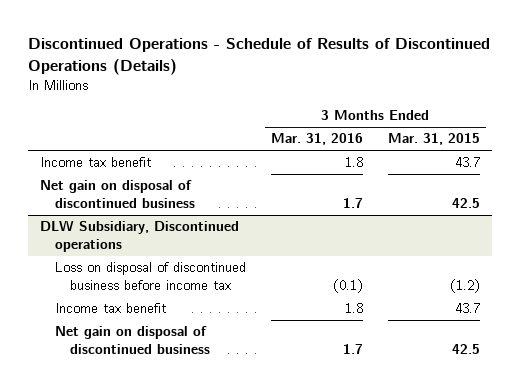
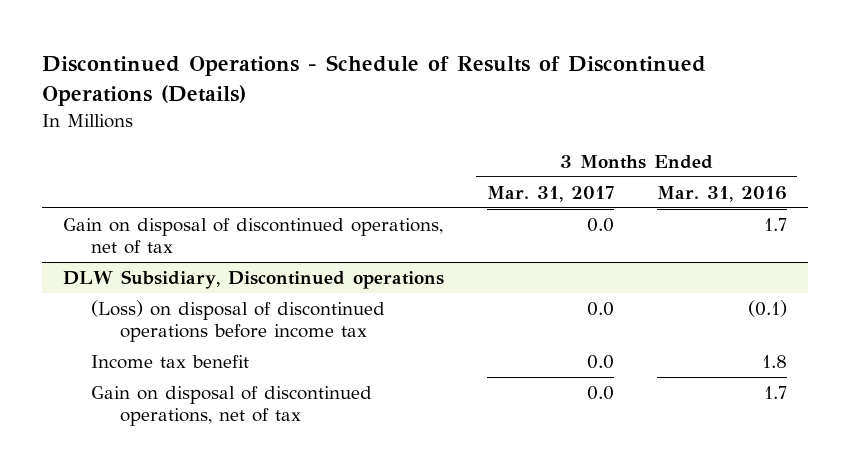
- | 3 Months Ended Mar. 31, 2016 | 3 Months Ended Mar. 31, 2015
+ | 3 Months Ended Mar. 31, 2017 | 3 Months Ended Mar. 31, 2016
- Income tax benefit | 1.8 | 43.7
- Net gain on disposal of discontinued business | 1.7 | 42.5
+ Gain on disposal of discontinued operations, net of tax | 0.0 | 1.7
@ DLW Subsidiary, Discontinued operations
- Loss on disposal of discontinued business before income tax | (0.1) | (1.2)
+ (Loss) on disposal of discontinued operations before income tax | 0.0 | (0.1)
- Net gain on disposal of discontinued business | 1.7 | 42.5
+ Gain on disposal of discontinued operations, net of tax | 0.0 | 1.7

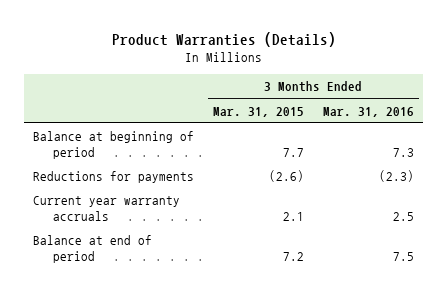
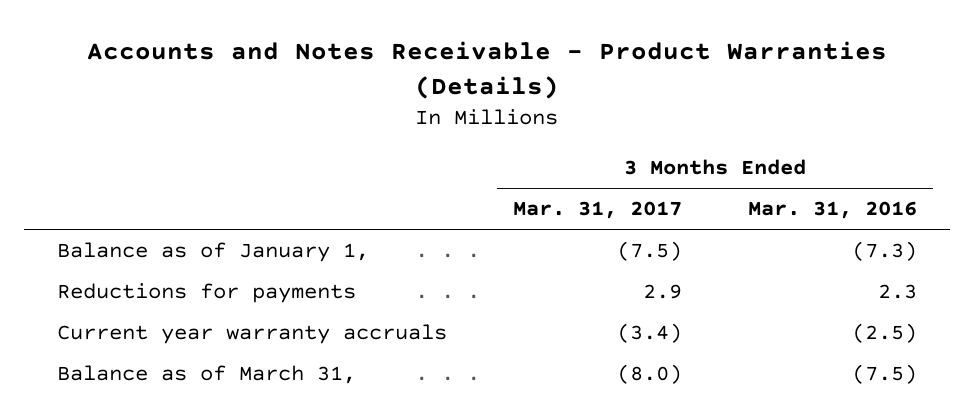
- Product Warranties (Details)
+ Accounts and Notes Receivable - Product Warranties (Details)
- | 3 Months Ended Mar. 31, 2015 | 3 Months Ended Mar. 31, 2016
+ | 3 Months Ended Mar. 31, 2017 | 3 Months Ended Mar. 31, 2016
- Balance at beginning of period | 7.7 | 7.3
- Reductions for payments | (2.6) | (2.3)
- Current year warranty accruals | 2.1 | 2.5
- Balance at end of period | 7.2 | 7.5
+ Balance as of January 1, | (7.5) | (7.3)
+ Reductions for payments | 2.9 | 2.3
+ Current year warranty accruals | (3.4) | (2.5)
+ Balance as of March 31, | (8.0) | (7.5)

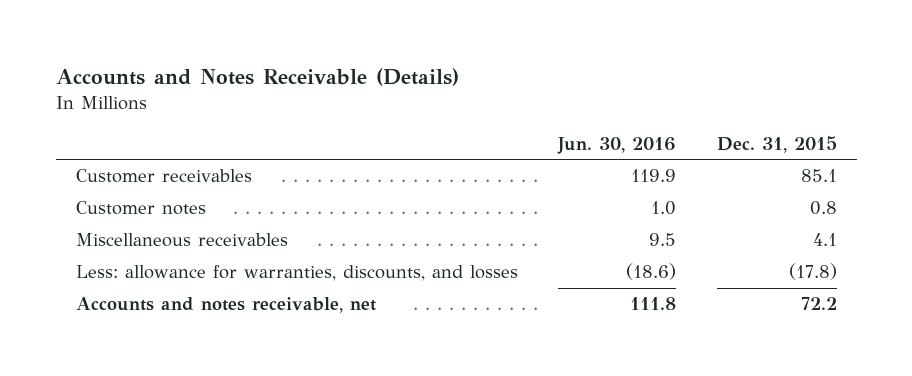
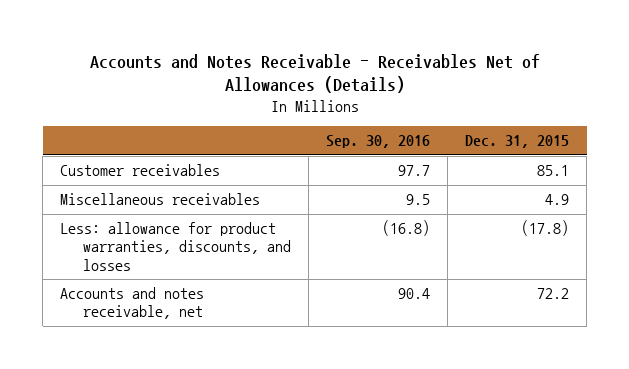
- Accounts and Notes Receivable (Details)
+ Accounts and Notes Receivable - Receivables Net of Allowances (Details)
- | Jun. 30, 2016 | Dec. 31, 2015
+ | Sep. 30, 2016 | Dec. 31, 2015
- Customer notes | 1.0 | 0.8
- Miscellaneous receivables | 9.5 | 4.1
- Less: allowance for warranties, discounts, and losses | (18.6) | (17.8)
+ Miscellaneous receivables | 9.5 | 4.9
+ Less: allowance for product warranties, discounts, and losses | (16.8) | (17.8)

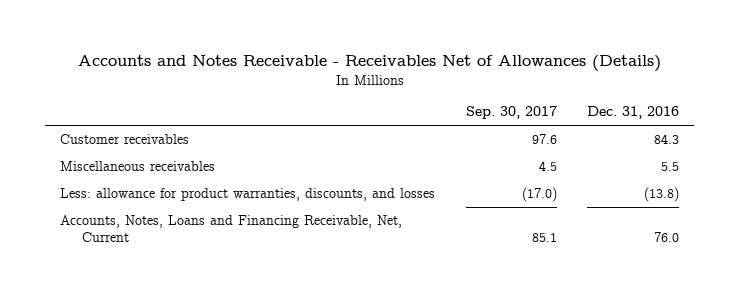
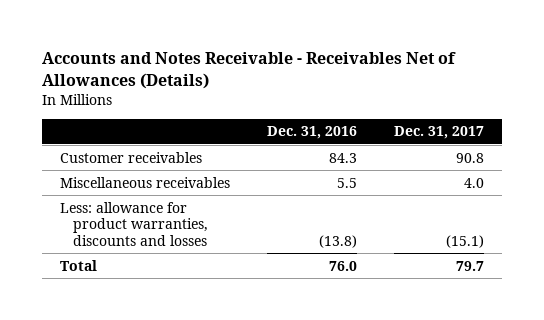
- | Sep. 30, 2017 | Dec. 31, 2016
+ | Dec. 31, 2016 | Dec. 31, 2017
- Less: allowance for product warranties, discounts, and losses | (17.0) | (13.8)
- Accounts, Notes, Loans and Financing Receivable, Net, Current | 85.1 | 76.0
+ Less: allowance for product warranties, discounts and losses | (13.8) | (15.1)
+ Total | 76.0 | 79.7

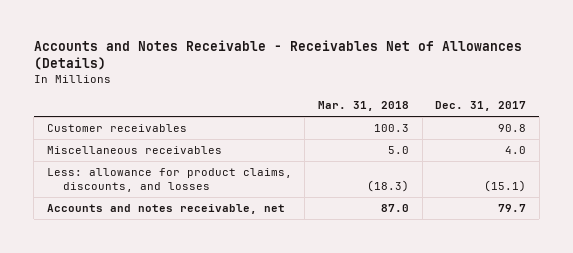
- | Dec. 31, 2016 | Dec. 31, 2017
+ | Mar. 31, 2018 | Dec. 31, 2017
- Less: allowance for product warranties, discounts and losses | (13.8) | (15.1)
- Total | 76.0 | 79.7
+ Less: allowance for product claims, discounts, and losses | (18.3) | (15.1)
+ Accounts and notes receivable, net | 87.0 | 79.7

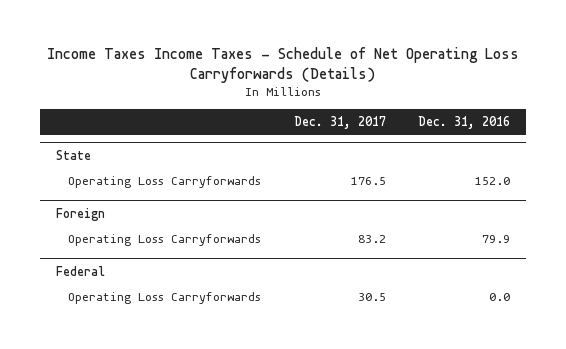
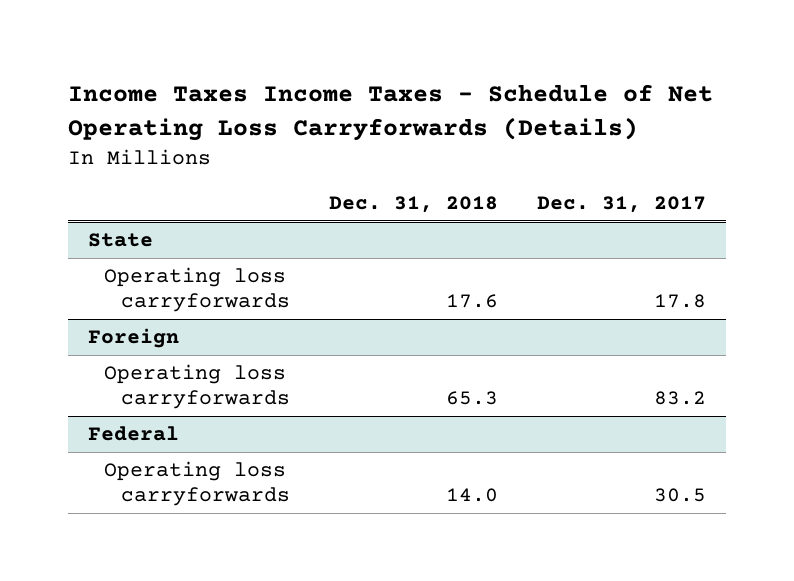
- | Dec. 31, 2017 | Dec. 31, 2016
+ | Dec. 31, 2018 | Dec. 31, 2017
@ State
- Operating Loss Carryforwards | 176.5 | 152.0
+ Operating loss carryforwards | 17.6 | 17.8
@ Foreign
- Operating Loss Carryforwards | 83.2 | 79.9
+ Operating loss carryforwards | 65.3 | 83.2
@ Federal
- Operating Loss Carryforwards | 30.5 | 0.0
+ Operating loss carryforwards | 14.0 | 30.5

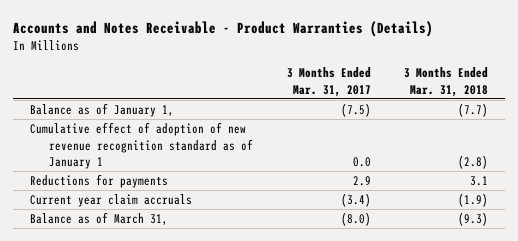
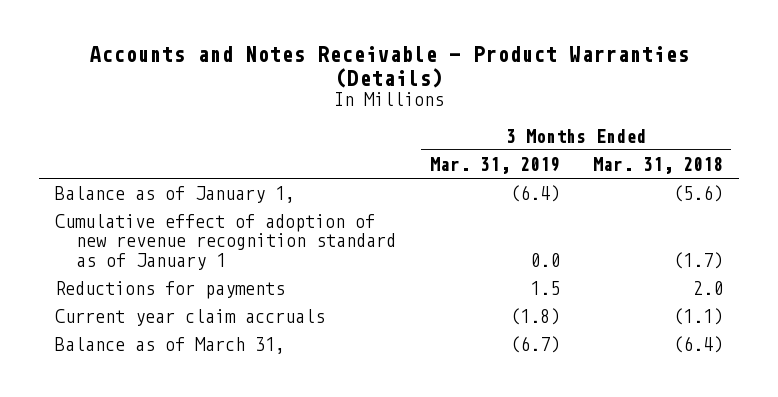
- | 3 Months Ended Mar. 31, 2017 | 3 Months Ended Mar. 31, 2018
+ | 3 Months Ended Mar. 31, 2019 | 3 Months Ended Mar. 31, 2018
- Balance as of January 1, | (7.5) | (7.7)
- Cumulative effect of adoption of new revenue recognition standard as of January 1 | 0.0 | (2.8)
- Reductions for payments | 2.9 | 3.1
- Current year claim accruals | (3.4) | (1.9)
- Balance as of March 31, | (8.0) | (9.3)
+ Balance as of January 1, | (6.4) | (5.6)
+ Cumulative effect of adoption of new revenue recognition standard as of January 1 | 0.0 | (1.7)
+ Reductions for payments | 1.5 | 2.0
+ Current year claim accruals | (1.8) | (1.1)
+ Balance as of March 31, | (6.7) | (6.4)

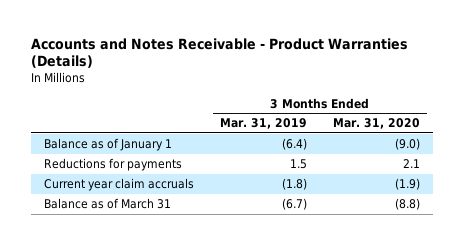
- | 3 Months Ended Mar. 31, 2019 | 3 Months Ended Mar. 31, 2018
+ | 3 Months Ended Mar. 31, 2019 | 3 Months Ended Mar. 31, 2020
- Balance as of January 1, | (6.4) | (5.6)
- Cumulative effect of adoption of new revenue recognition standard as of January 1 | 0.0 | (1.7)
+ Balance as of January 1 | (6.4) | (9.0)
- Balance as of March 31, | (6.7) | (6.4)
+ Balance as of March 31 | (6.7) | (8.8)

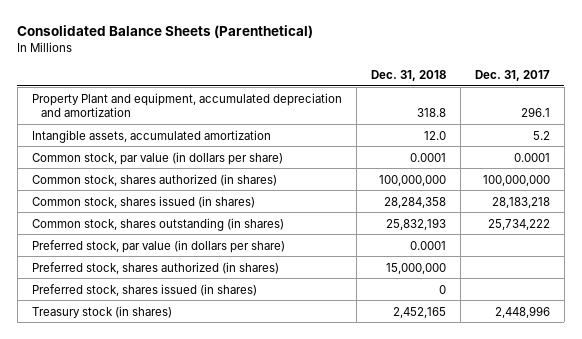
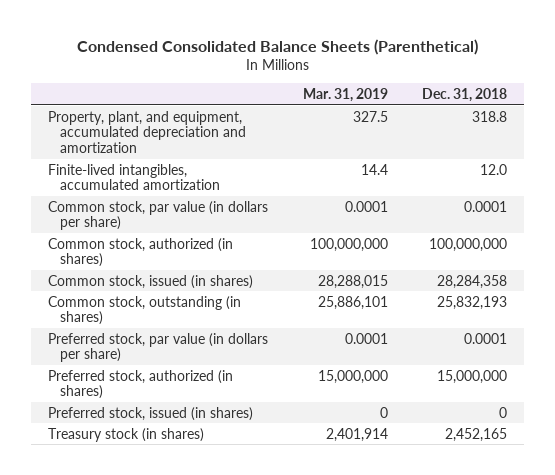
- Consolidated Balance Sheets (Parenthetical)
+ Condensed Consolidated Balance Sheets (Parenthetical)
- | Dec. 31, 2018 | Dec. 31, 2017
+ | Mar. 31, 2019 | Dec. 31, 2018
- Property Plant and equipment, accumulated depreciation and amortization | 318.8 | 296.1
- Intangible assets, accumulated amortization | 12.0 | 5.2
+ Property, plant, and equipment, accumulated depreciation and amortization | 327.5 | 318.8
+ Finite-lived intangibles, accumulated amortization | 14.4 | 12.0
- Common stock, shares authorized (in shares) | 100,000,000 | 100,000,000
- Common stock, shares issued (in shares) | 28,284,358 | 28,183,218
- Common stock, shares outstanding (in shares) | 25,832,193 | 25,734,222
+ Common stock, authorized (in shares) | 100,000,000 | 100,000,000
+ Common stock, issued (in shares) | 28,288,015 | 28,284,358
+ Common stock, outstanding (in shares) | 25,886,101 | 25,832,193
- Preferred stock, shares authorized (in shares) | 15,000,000 |
- Preferred stock, shares issued (in shares) | 0 |
+ Preferred stock, authorized (in shares) | 15,000,000 | 15,000,000
+ Preferred stock, issued (in shares) | 0 | 0

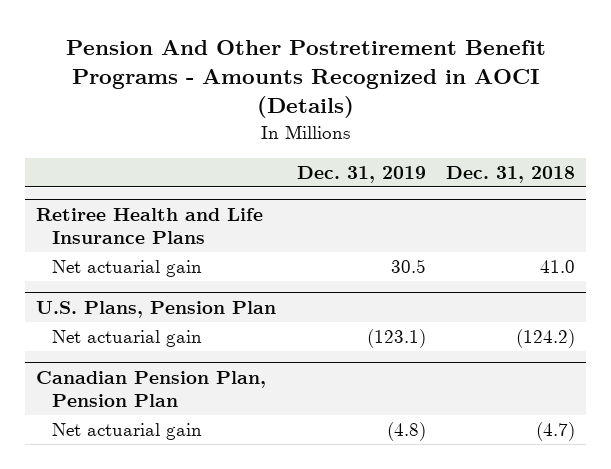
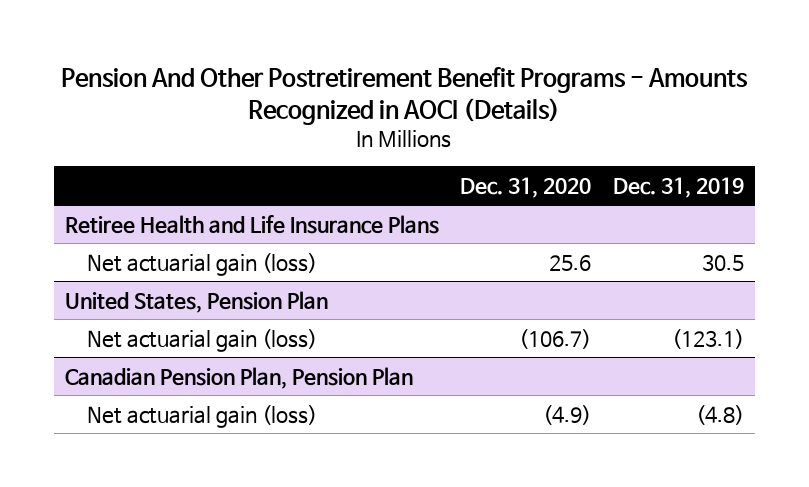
- | Dec. 31, 2019 | Dec. 31, 2018
+ | Dec. 31, 2020 | Dec. 31, 2019
@ Retiree Health and Life Insurance Plans
- Net actuarial gain | 30.5 | 41.0
- U.S. Plans, Pension Plan
- Net actuarial gain | (123.1) | (124.2)
@ Retiree Health and Life Insurance Plans
+ Net actuarial gain (loss) | 25.6 | 30.5
+ United States, Pension Plan
+ Net actuarial gain (loss) | (106.7) | (123.1)
@ Canadian Pension Plan, Pension Plan
- Net actuarial gain | (4.8) | (4.7)
+ Net actuarial gain (loss) | (4.9) | (4.8)

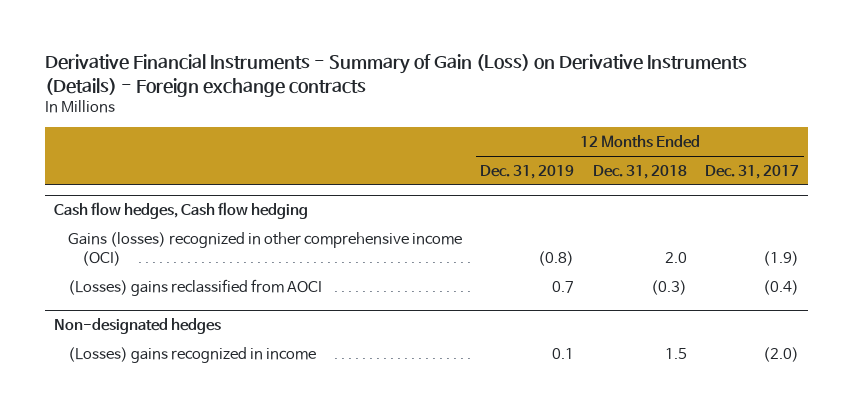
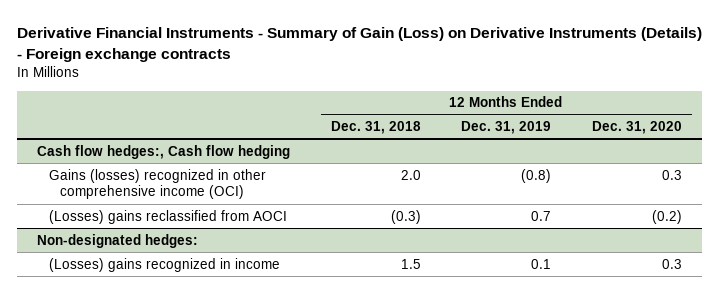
- | 12 Months Ended Dec. 31, 2019 | 12 Months Ended Dec. 31, 2018 | 12 Months Ended Dec. 31, 2017
+ | 12 Months Ended Dec. 31, 2018 | 12 Months Ended Dec. 31, 2019 | 12 Months Ended Dec. 31, 2020
- Cash flow hedges, Cash flow hedging
+ Cash flow hedges:, Cash flow hedging
- Non-designated hedges
+ Non-designated hedges:

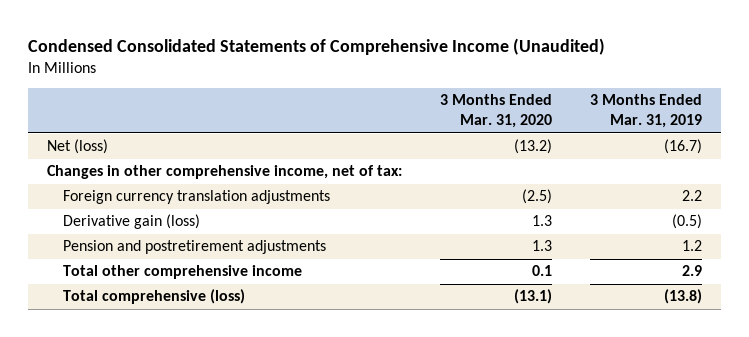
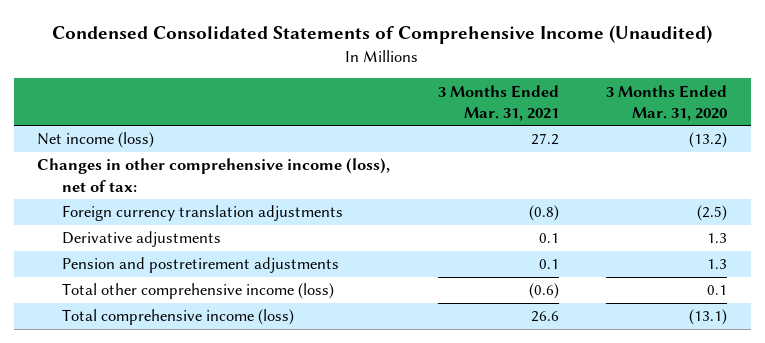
- | 3 Months Ended Mar. 31, 2020 | 3 Months Ended Mar. 31, 2019
+ | 3 Months Ended Mar. 31, 2021 | 3 Months Ended Mar. 31, 2020
- Net (loss) | (13.2) | (16.7)
- Changes in other comprehensive income, net of tax:
+ Net income (loss) | 27.2 | (13.2)
+ Changes in other comprehensive income (loss), net of tax:
- Derivative gain (loss) | 1.3 | (0.5)
+ Derivative adjustments | 0.1 | 1.3
- Total other comprehensive income | 0.1 | 2.9
- Total comprehensive (loss) | (13.1) | (13.8)
+ Total other comprehensive income (loss) | (0.6) | 0.1
+ Total comprehensive income (loss) | 26.6 | (13.1)

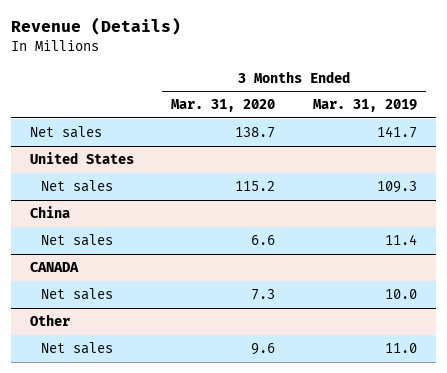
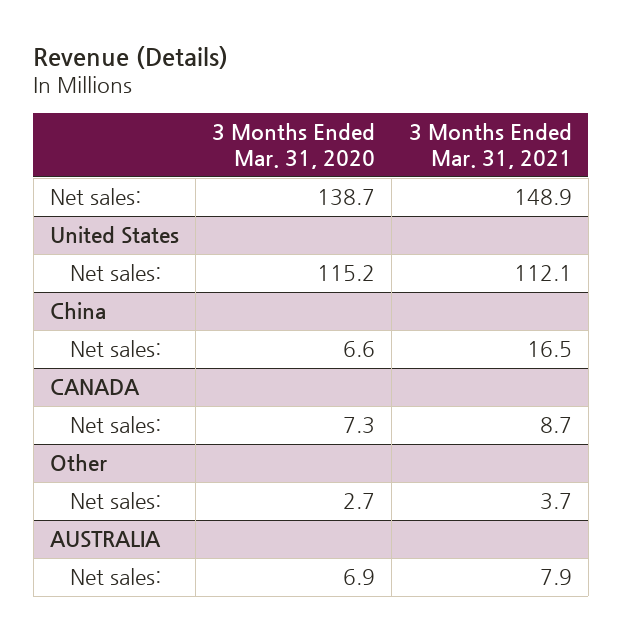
- | 3 Months Ended Mar. 31, 2020 | 3 Months Ended Mar. 31, 2019
+ | 3 Months Ended Mar. 31, 2020 | 3 Months Ended Mar. 31, 2021
- Net sales | 138.7 | 141.7
+ Net sales: | 138.7 | 148.9
@ United States
- Net sales | 115.2 | 109.3
+ Net sales: | 115.2 | 112.1
@ China
- Net sales | 6.6 | 11.4
+ Net sales: | 6.6 | 16.5
@ CANADA
- Net sales | 7.3 | 10.0
+ Net sales: | 7.3 | 8.7
@ Other
- Net sales | 9.6 | 11.0
+ Net sales: | 2.7 | 3.7
+ AUSTRALIA
+ Net sales: | 6.9 | 7.9

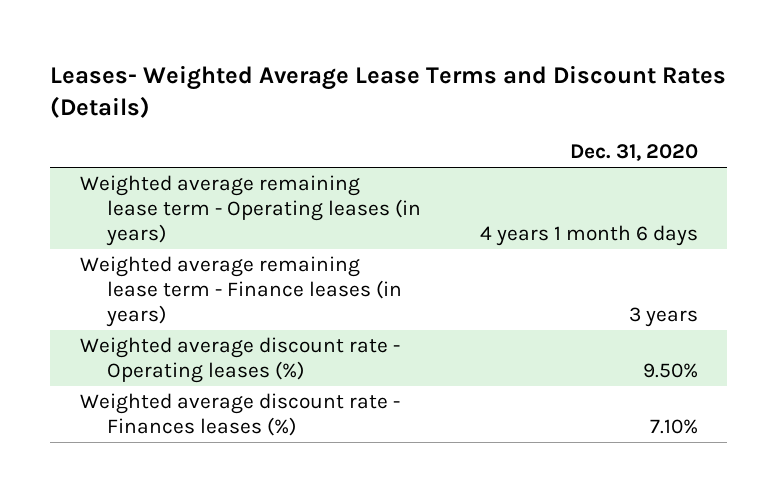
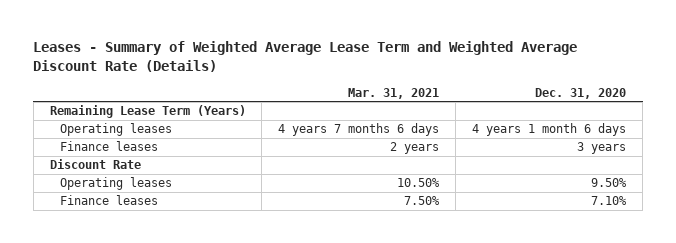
- Leases- Weighted Average Lease Terms and Discount Rates (Details)
+ Leases - Summary of Weighted Average Lease Term and Weighted Average Discount Rate (Details)
- | Dec. 31, 2020
+ | Mar. 31, 2021 | Dec. 31, 2020
- Weighted average remaining lease term - Operating leases (in years) | 4 years 1 month 6 days
- Weighted average remaining lease term - Finance leases (in years) | 3 years
- Weighted average discount rate - Operating leases (%) | 9.50%
- Weighted average discount rate - Finances leases (%) | 7.10%
+ Remaining Lease Term (Years)
+ Operating leases | 4 years 7 months 6 days | 4 years 1 month 6 days
+ Finance leases | 2 years | 3 years
+ Discount Rate
+ Operating leases | 10.50% | 9.50%
+ Finance leases | 7.50% | 7.10%

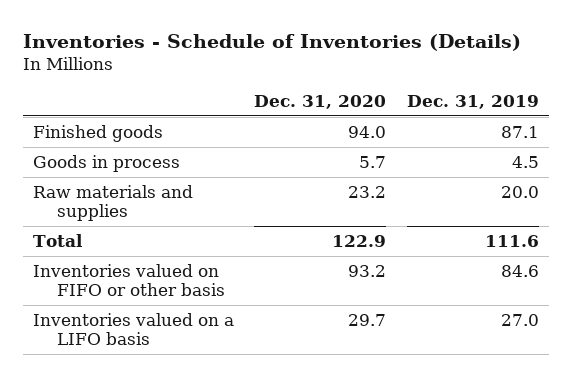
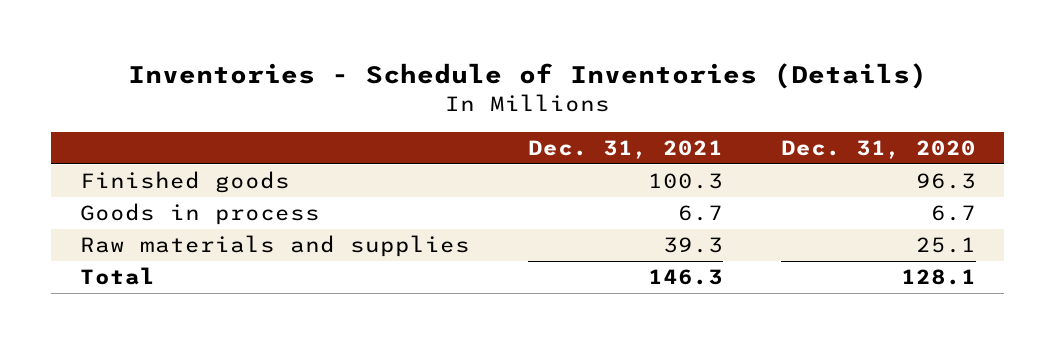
- | Dec. 31, 2020 | Dec. 31, 2019
+ | Dec. 31, 2021 | Dec. 31, 2020
- Finished goods | 94.0 | 87.1
- Goods in process | 5.7 | 4.5
- Raw materials and supplies | 23.2 | 20.0
- Total | 122.9 | 111.6
- Inventories valued on FIFO or other basis | 93.2 | 84.6
- Inventories valued on a LIFO basis | 29.7 | 27.0
+ Finished goods | 100.3 | 96.3
+ Goods in process | 6.7 | 6.7
+ Raw materials and supplies | 39.3 | 25.1
+ Total | 146.3 | 128.1

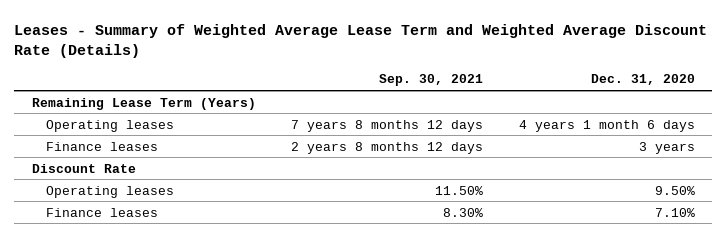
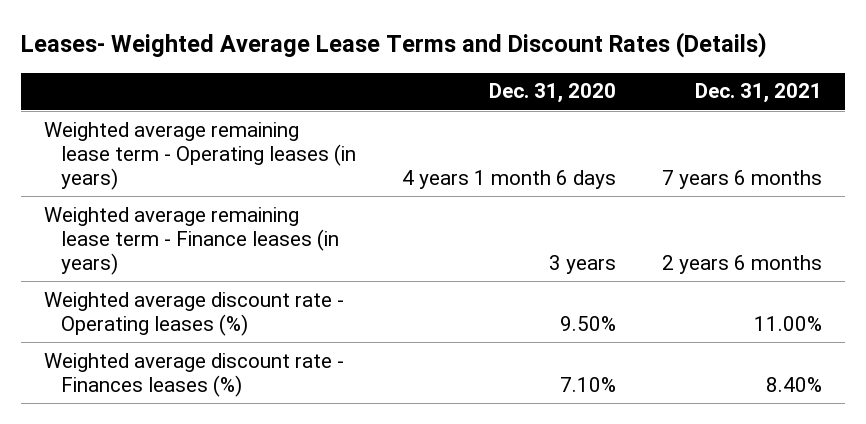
- Leases - Summary of Weighted Average Lease Term and Weighted Average Discount Rate (Details)
+ Leases- Weighted Average Lease Terms and Discount Rates (Details)
- | Sep. 30, 2021 | Dec. 31, 2020
+ | Dec. 31, 2020 | Dec. 31, 2021
- Remaining Lease Term (Years)
- Operating leases | 7 years 8 months 12 days | 4 years 1 month 6 days
- Finance leases | 2 years 8 months 12 days | 3 years
- Discount Rate
- Operating leases | 11.50% | 9.50%
- Finance leases | 8.30% | 7.10%
+ Weighted average remaining lease term - Operating leases (in years) | 4 years 1 month 6 days | 7 years 6 months
+ Weighted average remaining lease term - Finance leases (in years) | 3 years | 2 years 6 months
+ Weighted average discount rate - Operating leases (%) | 9.50% | 11.00%
+ Weighted average discount rate - Finances leases (%) | 7.10% | 8.40%

